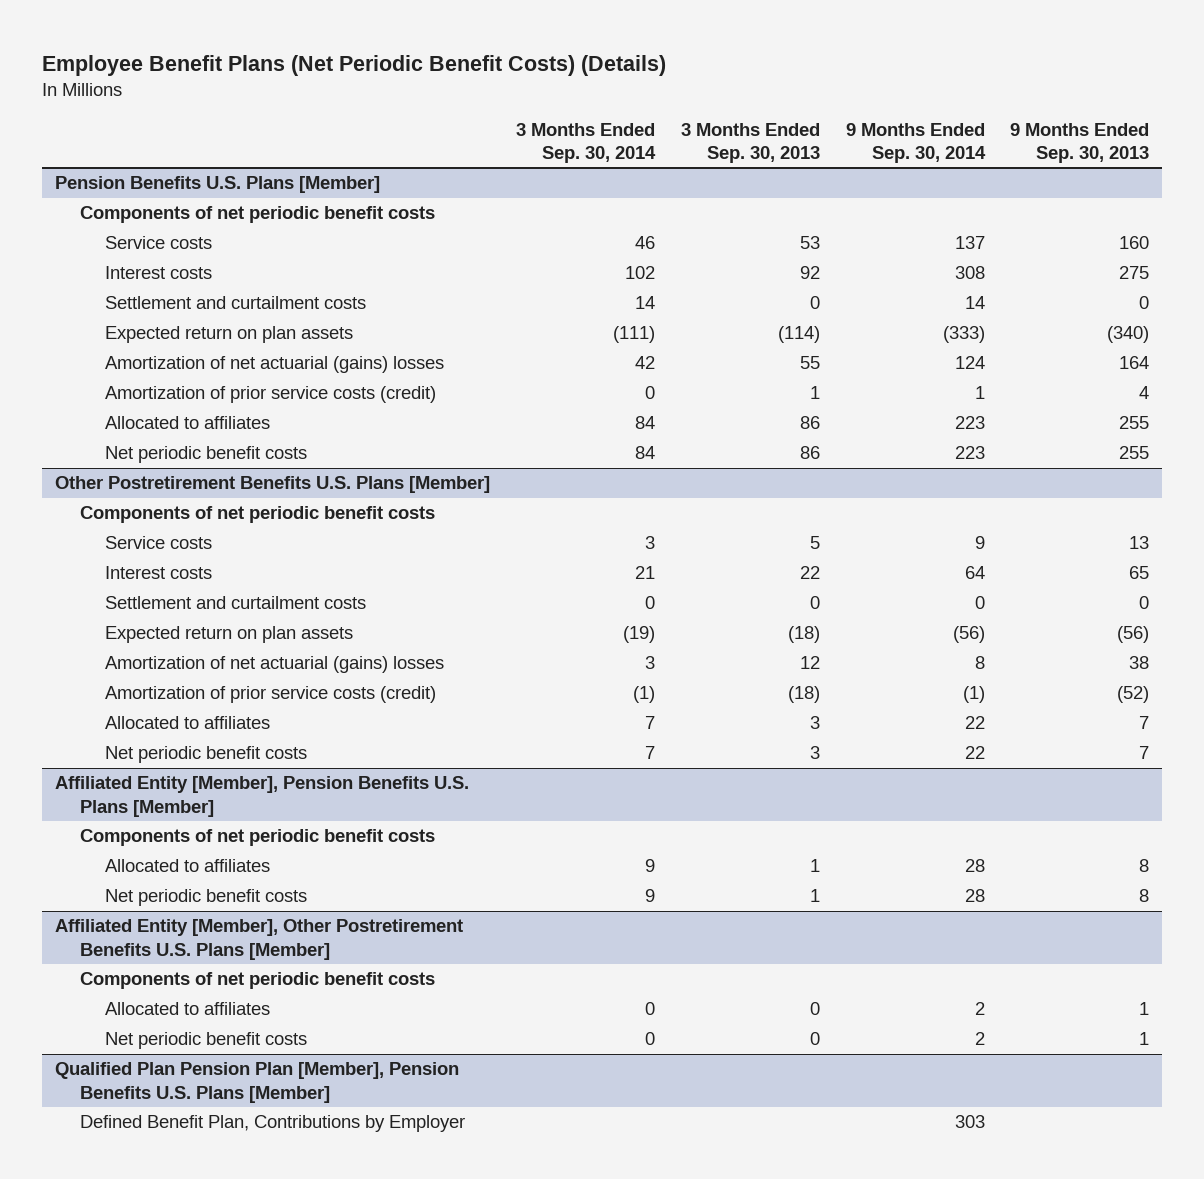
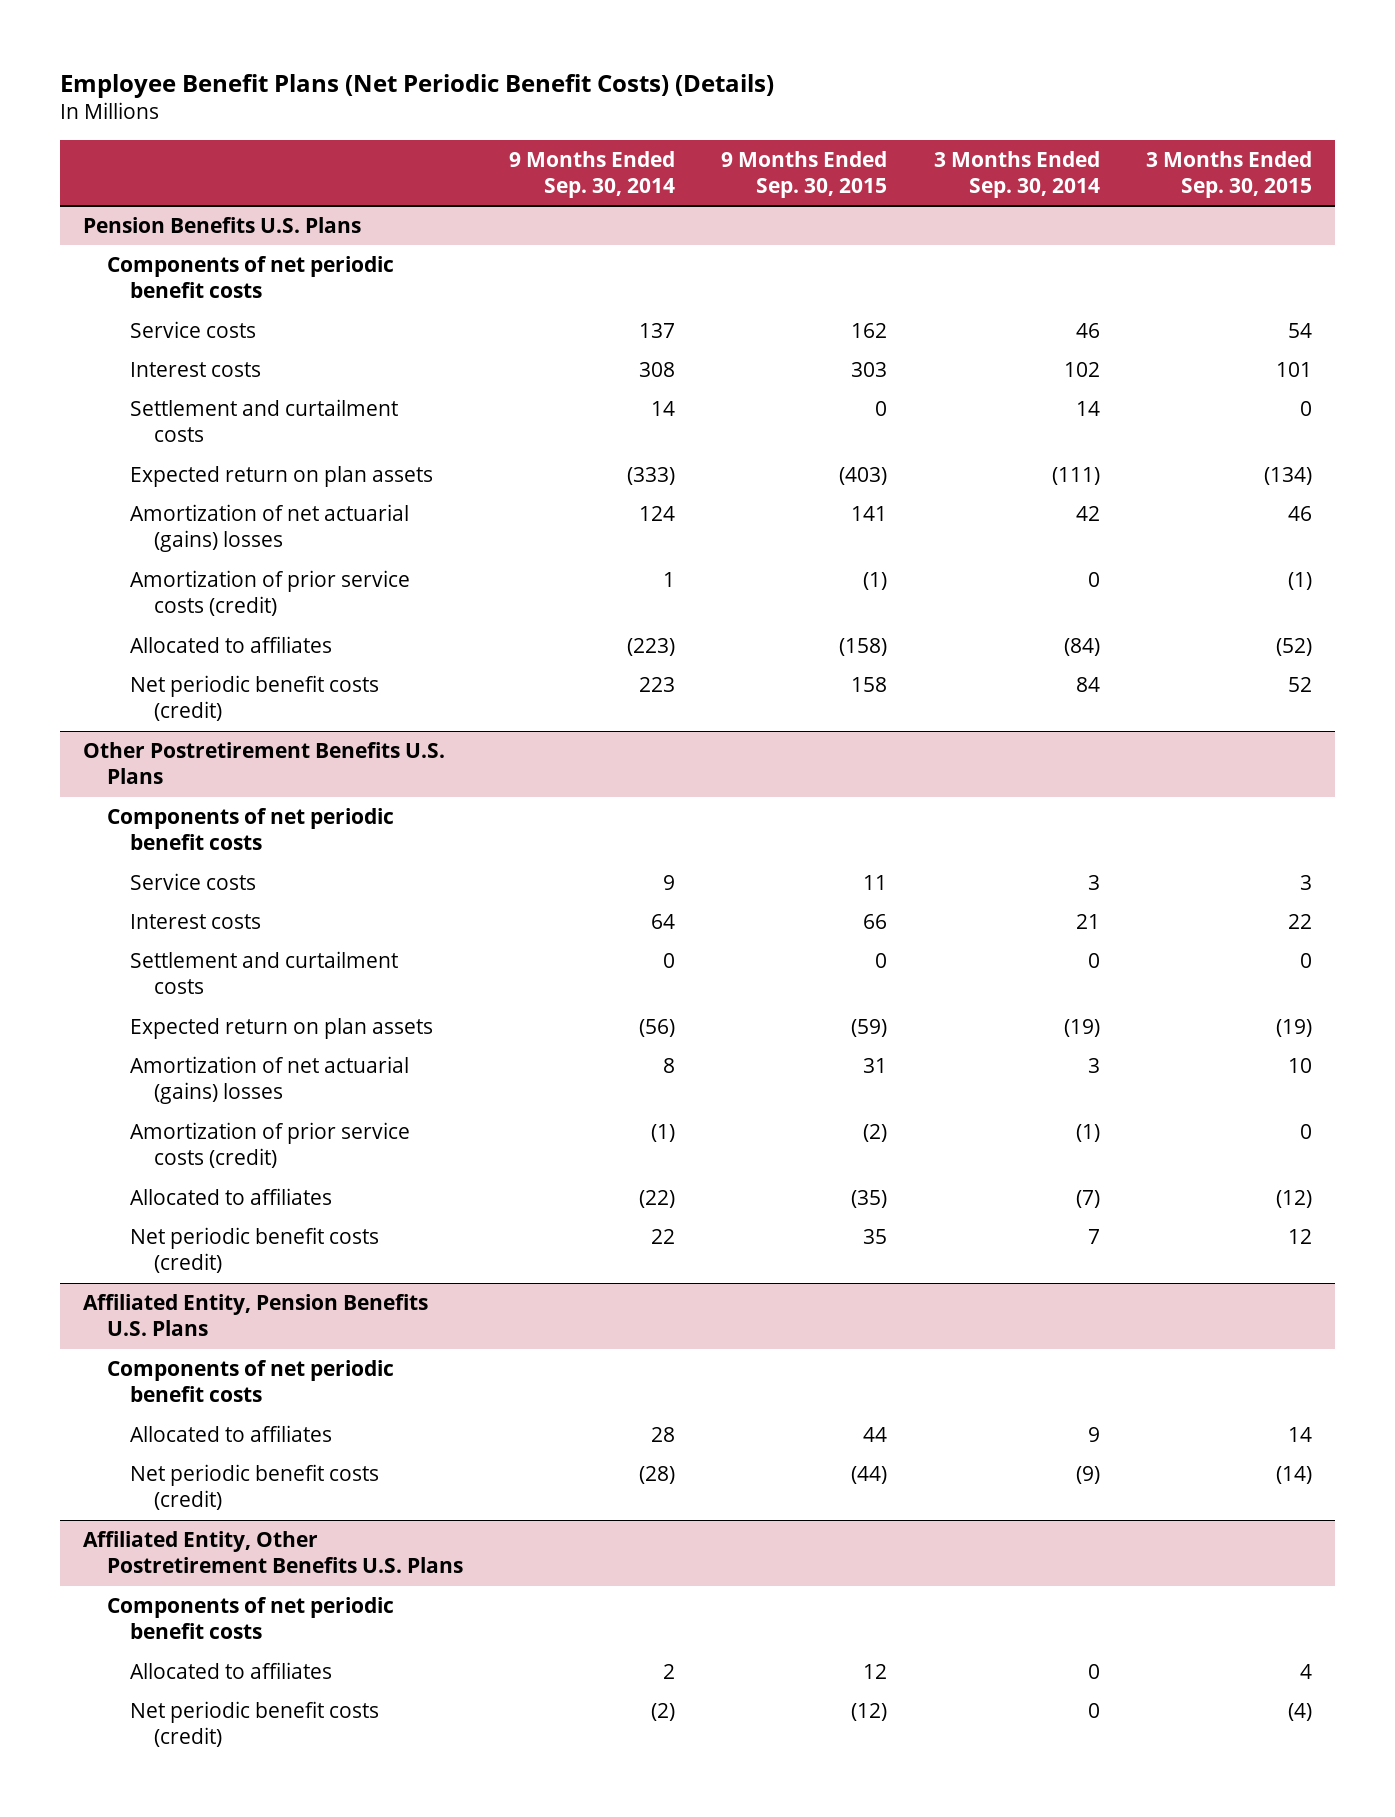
- | 3 Months Ended Sep. 30, 2014 | 3 Months Ended Sep. 30, 2013 | 9 Months Ended Sep. 30, 2014 | 9 Months Ended Sep. 30, 2013
+ | 9 Months Ended Sep. 30, 2014 | 9 Months Ended Sep. 30, 2015 | 3 Months Ended Sep. 30, 2014 | 3 Months Ended Sep. 30, 2015
- Pension Benefits U.S. Plans [Member]
+ Pension Benefits U.S. Plans
- Allocated to affiliates | 84 | 86 | 223 | 255
- Net periodic benefit costs | 84 | 86 | 223 | 255
- Other Postretirement Benefits U.S. Plans [Member]
+ Allocated to affiliates | (223) | (158) | (84) | (52)
+ Net periodic benefit costs (credit) | 223 | 158 | 84 | 52
+ Other Postretirement Benefits U.S. Plans
- Allocated to affiliates | 7 | 3 | 22 | 7
- Net periodic benefit costs | 7 | 3 | 22 | 7
- Affiliated Entity [Member], Pension Benefits U.S. Plans [Member]
+ Allocated to affiliates | (22) | (35) | (7) | (12)
+ Net periodic benefit costs (credit) | 22 | 35 | 7 | 12
+ Affiliated Entity, Pension Benefits U.S. Plans
- Net periodic benefit costs | 9 | 1 | 28 | 8
- Affiliated Entity [Member], Other Postretirement Benefits U.S. Plans [Member]
+ Net periodic benefit costs (credit) | (28) | (44) | (9) | (14)
+ Affiliated Entity, Other Postretirement Benefits U.S. Plans
- Net periodic benefit costs | 0 | 0 | 2 | 1
- Qualified Plan Pension Plan [Member], Pension Benefits U.S. Plans [Member]
- Defined Benefit Plan, Contributions by Employer | | | 303 |
+ Net periodic benefit costs (credit) | (2) | (12) | 0 | (4)

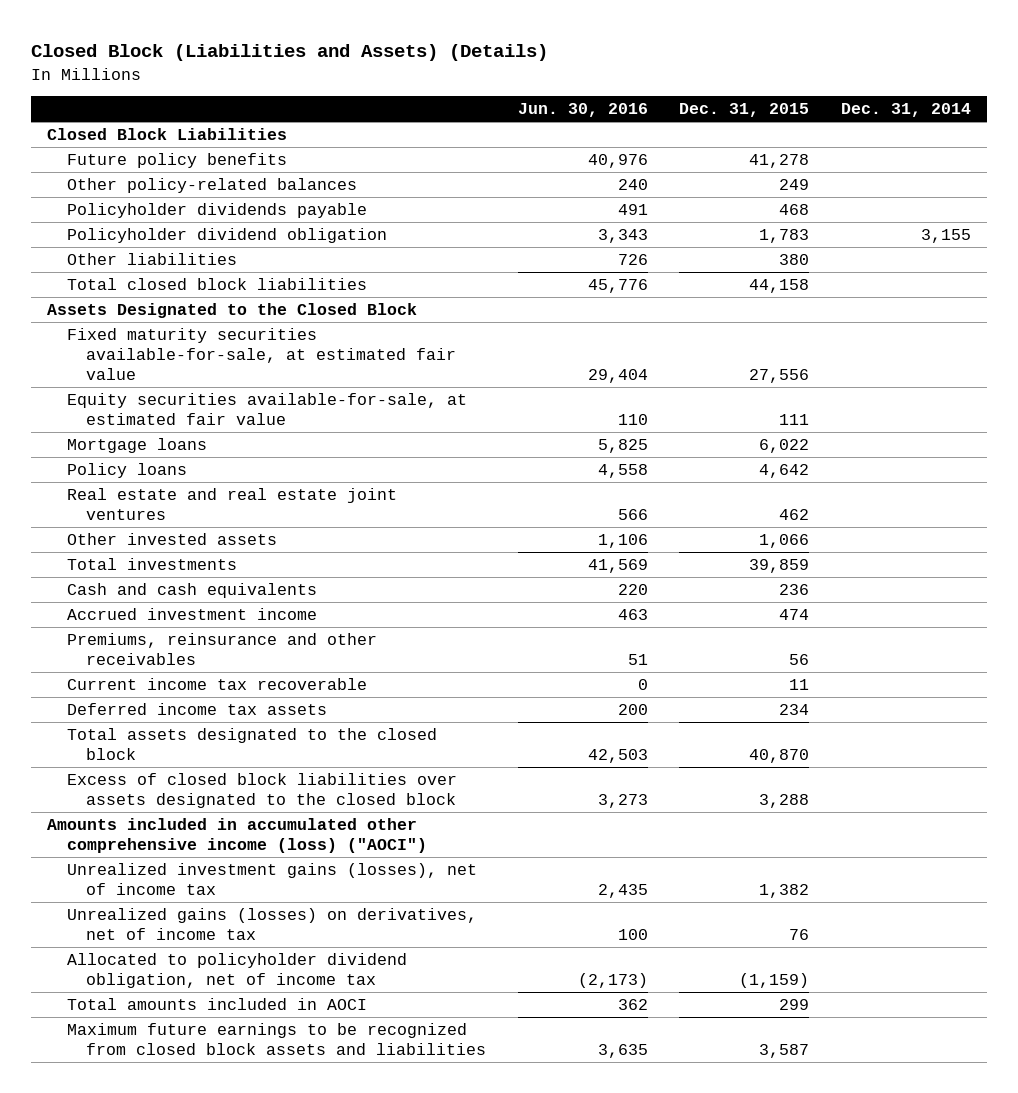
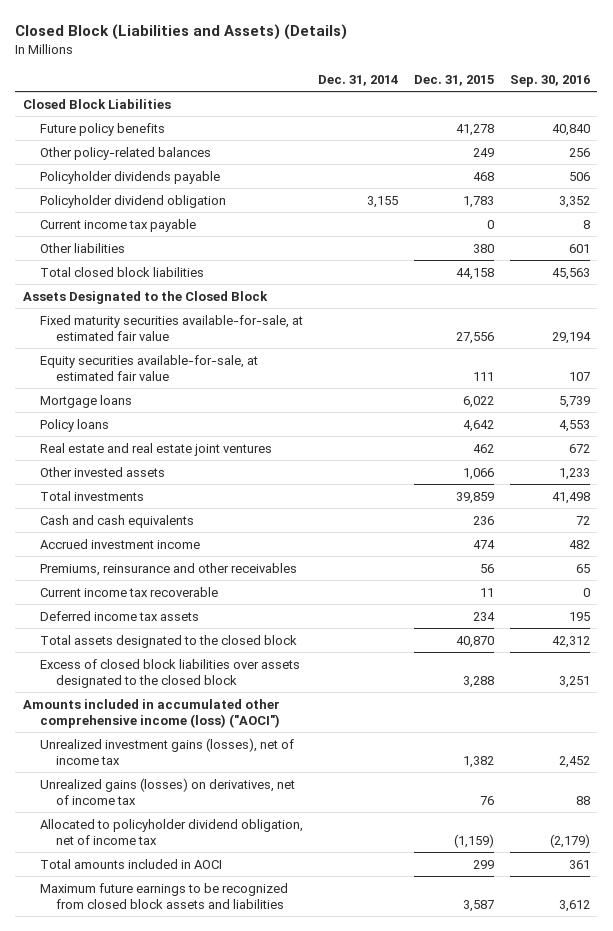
- | Jun. 30, 2016 | Dec. 31, 2015 | Dec. 31, 2014
+ | Dec. 31, 2014 | Dec. 31, 2015 | Sep. 30, 2016
+ Current income tax payable | | 0 | 8

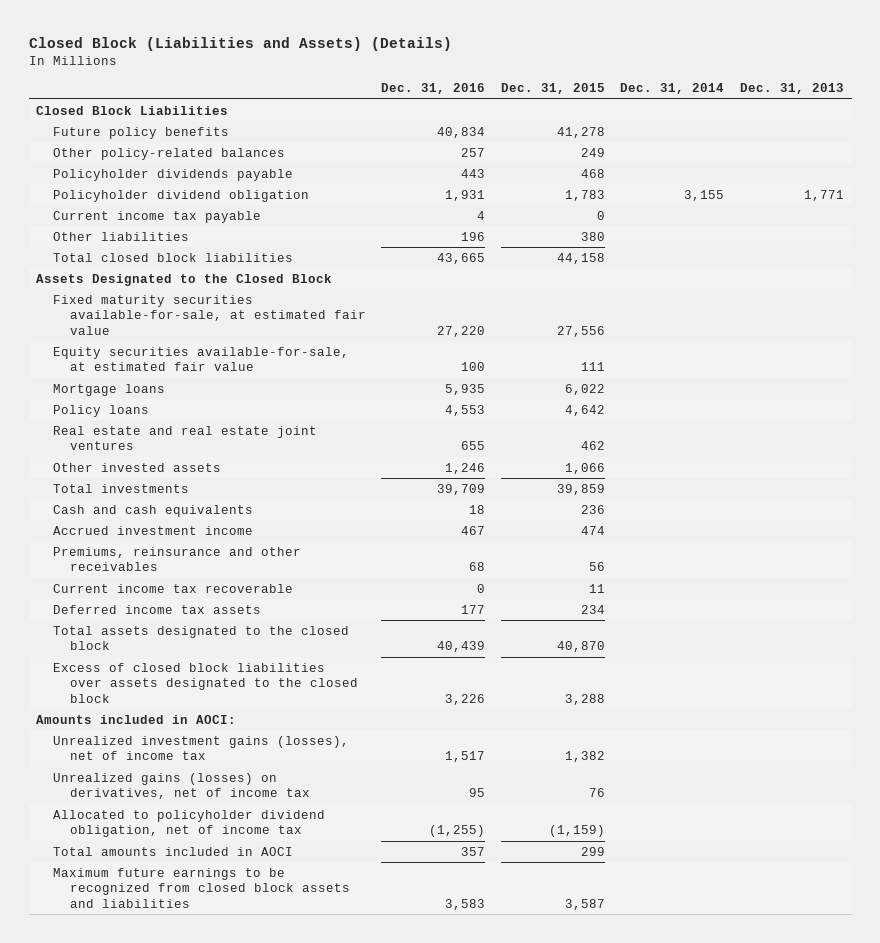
- | Dec. 31, 2014 | Dec. 31, 2015 | Sep. 30, 2016
+ | Dec. 31, 2016 | Dec. 31, 2015 | Dec. 31, 2014 | Dec. 31, 2013
- Amounts included in accumulated other comprehensive income (loss) ("AOCI")
+ Amounts included in AOCI:

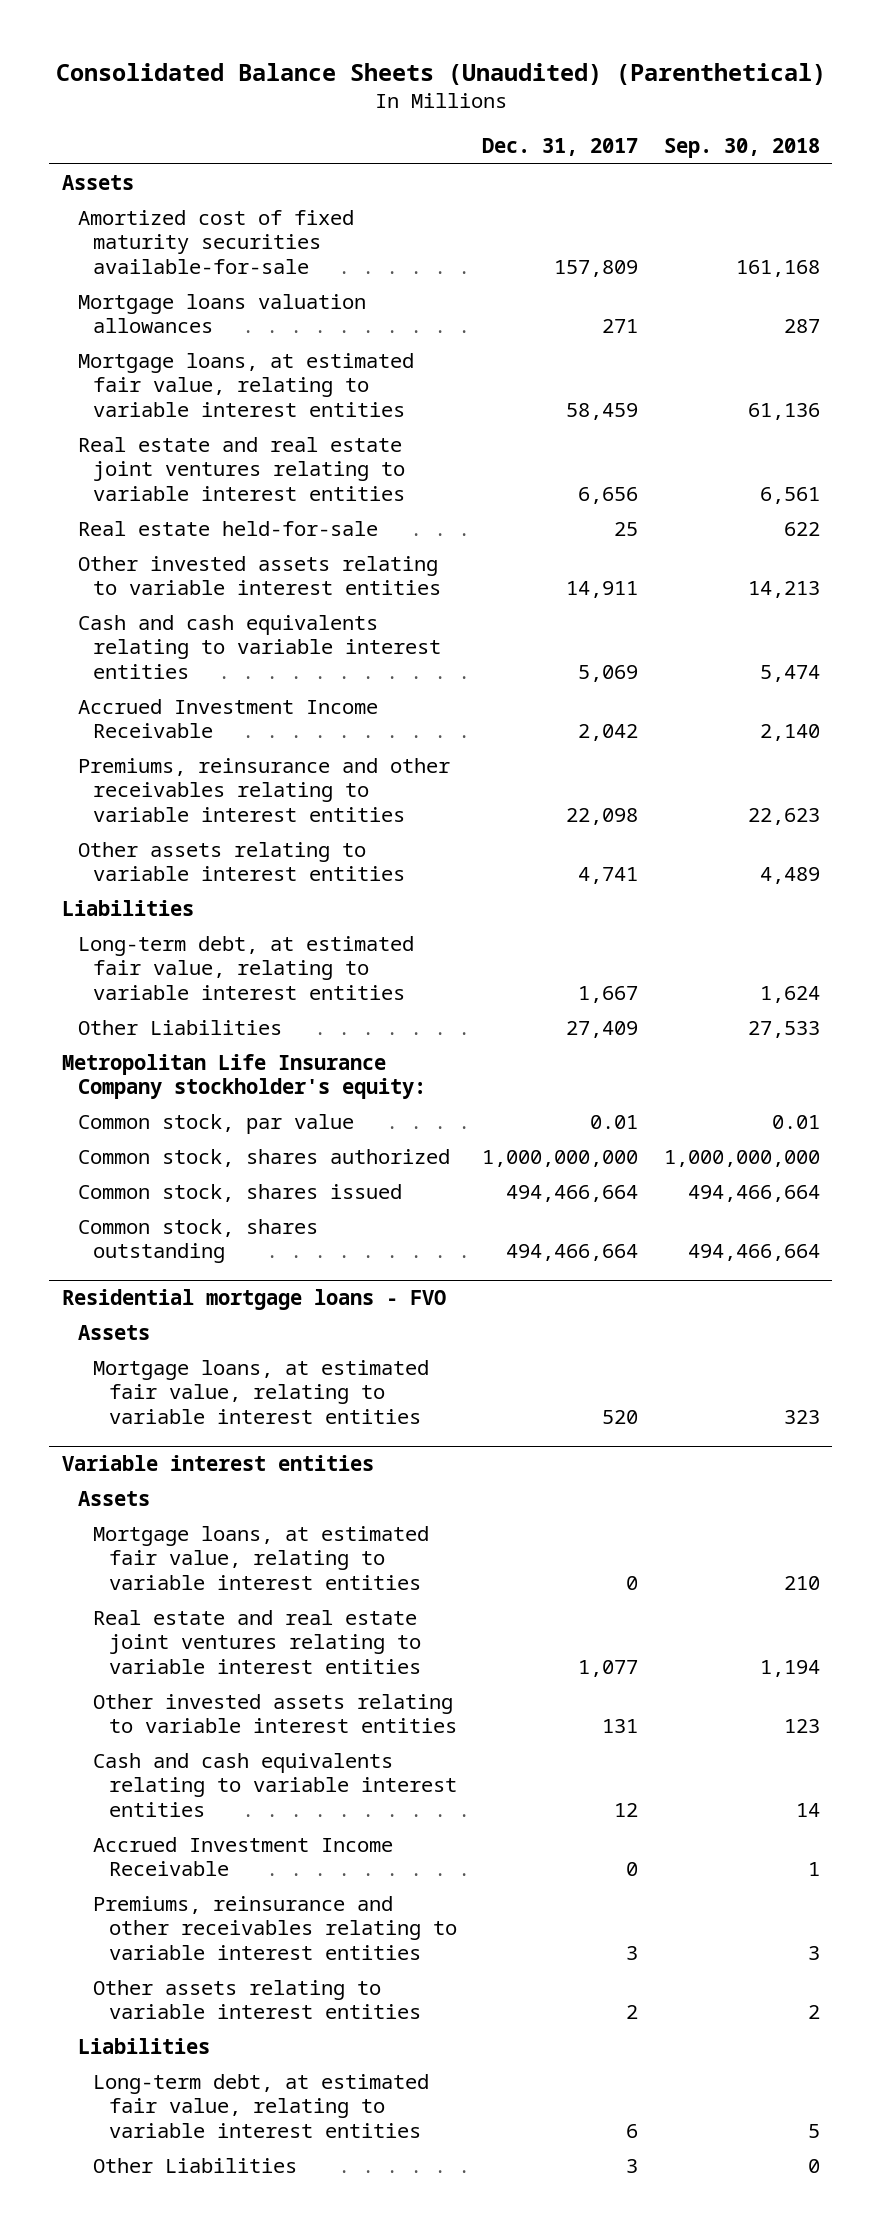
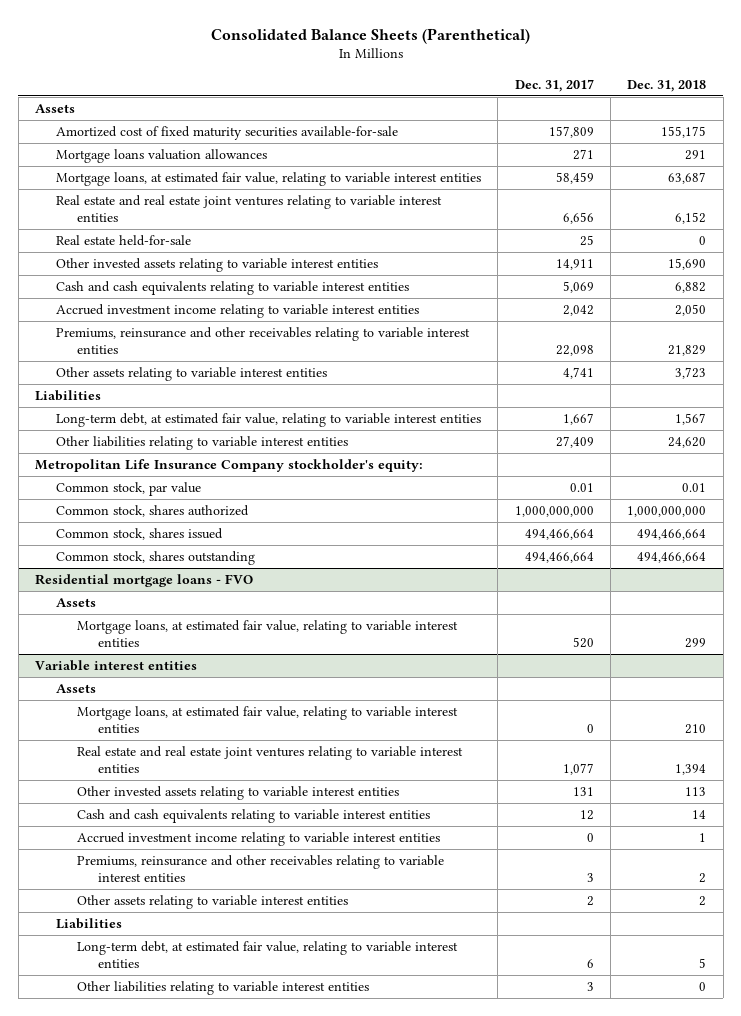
- Consolidated Balance Sheets (Unaudited) (Parenthetical)
+ Consolidated Balance Sheets (Parenthetical)
- | Dec. 31, 2017 | Sep. 30, 2018
+ | Dec. 31, 2017 | Dec. 31, 2018
- Accrued Investment Income Receivable | 2,042 | 2,140
+ Accrued investment income relating to variable interest entities | 2,042 | 2,050
- Other Liabilities | 27,409 | 27,533
+ Other liabilities relating to variable interest entities | 27,409 | 24,620
@ Variable interest entities
- Accrued Investment Income Receivable | 0 | 1
+ Accrued investment income relating to variable interest entities | 0 | 1
- Other Liabilities | 3 | 0
+ Other liabilities relating to variable interest entities | 3 | 0

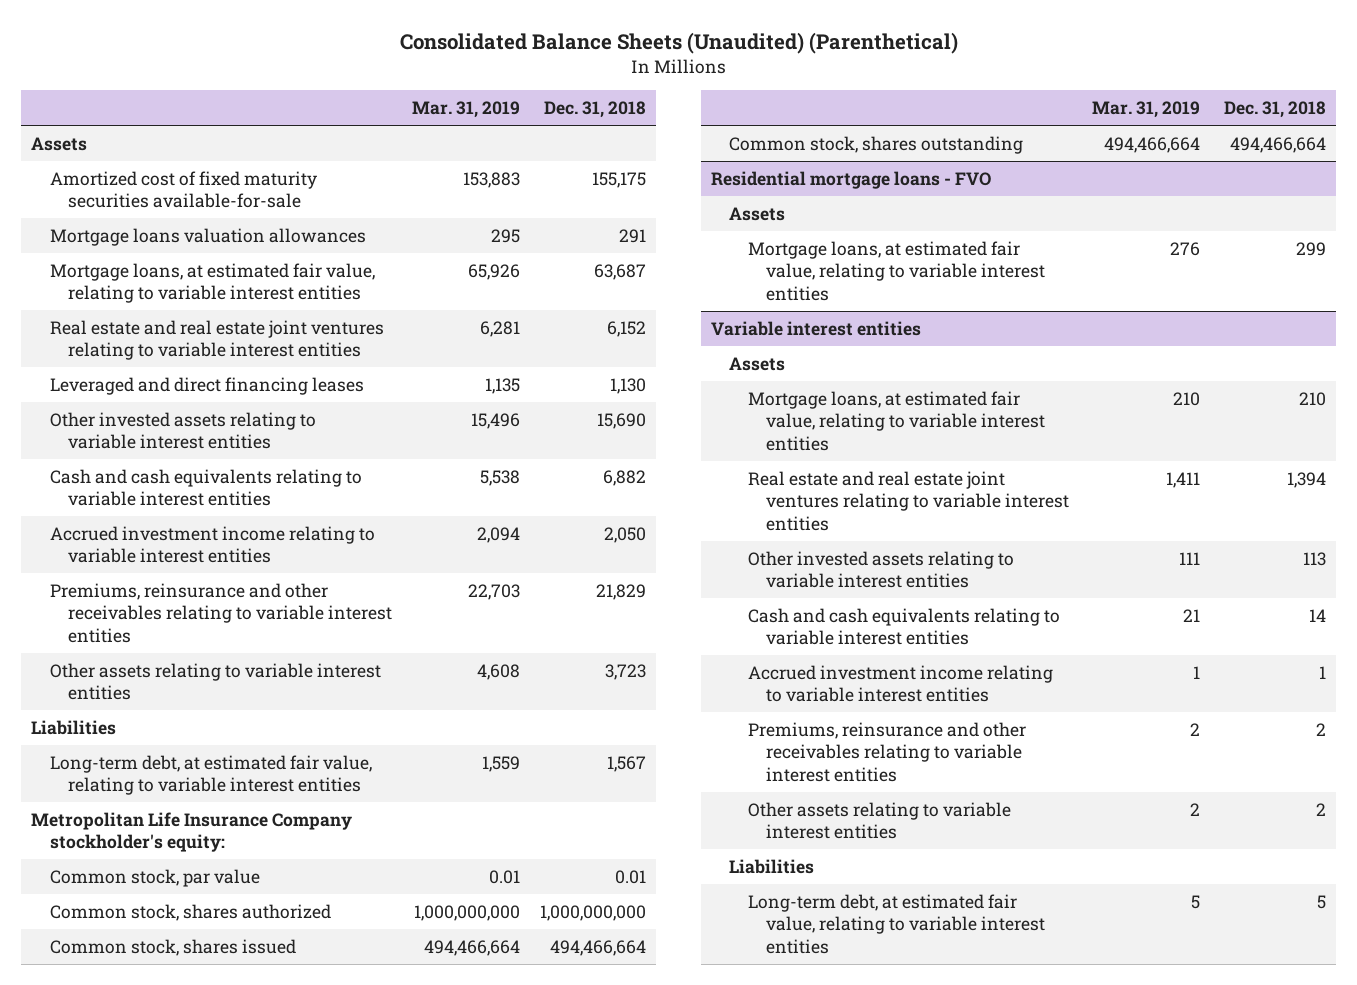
- Consolidated Balance Sheets (Parenthetical)
+ Consolidated Balance Sheets (Unaudited) (Parenthetical)
- | Dec. 31, 2017 | Dec. 31, 2018
+ | Mar. 31, 2019 | Dec. 31, 2018
- Real estate held-for-sale | 25 | 0
+ Leveraged and direct financing leases | 1,135 | 1,130
- Other liabilities relating to variable interest entities | 27,409 | 24,620
@ Variable interest entities
- Other liabilities relating to variable interest entities | 3 | 0

